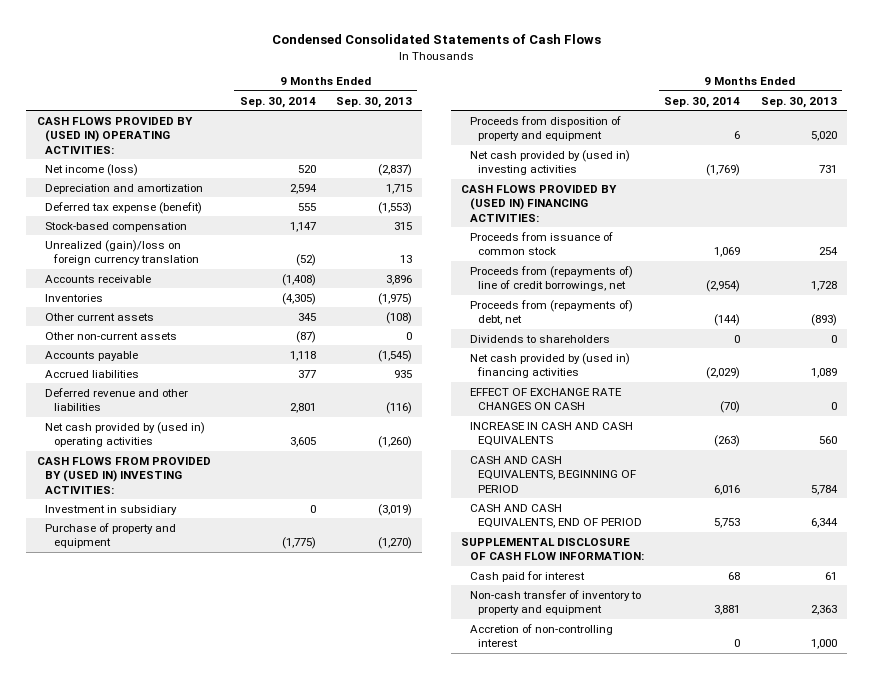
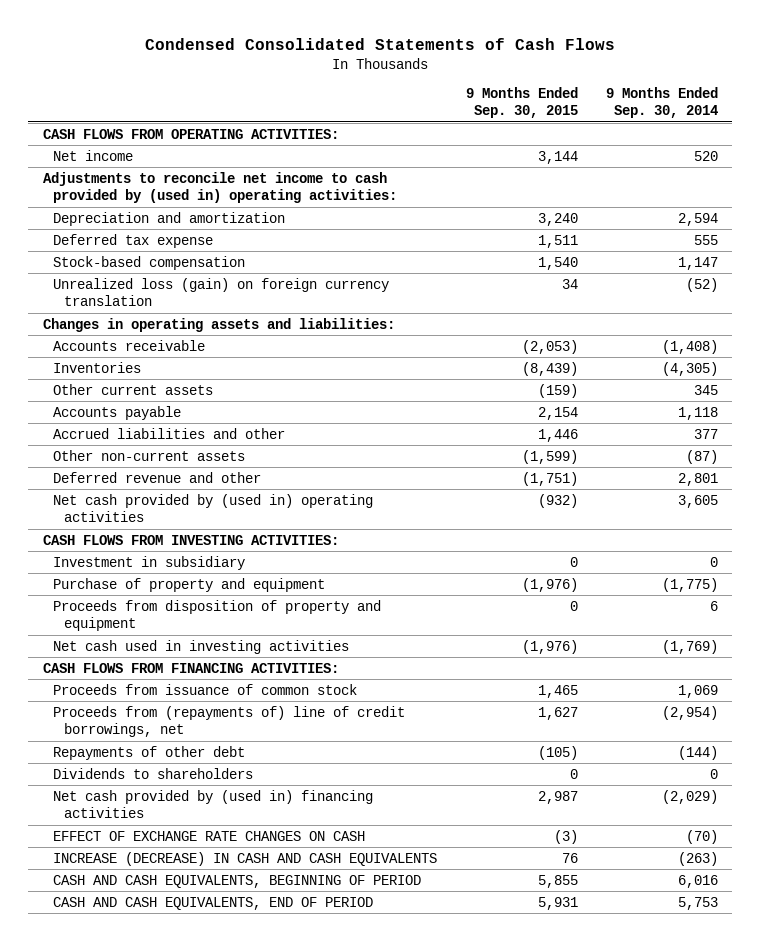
- | 9 Months Ended Sep. 30, 2014 | 9 Months Ended Sep. 30, 2013
+ | 9 Months Ended Sep. 30, 2015 | 9 Months Ended Sep. 30, 2014
- CASH FLOWS PROVIDED BY (USED IN) OPERATING ACTIVITIES:
- Net income (loss) | 520 | (2,837)
+ CASH FLOWS FROM OPERATING ACTIVITIES:
+ Net income | 3,144 | 520
+ Adjustments to reconcile net income to cash provided by (used in) operating activities:
- Deferred tax expense (benefit) | 555 | (1,553)
+ Deferred tax expense | 1,511 | 555
- Unrealized (gain)/loss on foreign currency translation | (52) | 13
+ Unrealized loss (gain) on foreign currency translation | 34 | (52)
+ Changes in operating assets and liabilities:
- Accrued liabilities | 377 | 935
- Deferred revenue and other liabilities | 2,801 | (116)
+ Accrued liabilities and other | 1,446 | 377
moved down: Other non-current assets | (1,599) | (87)
+ Deferred revenue and other | (1,751) | 2,801
- CASH FLOWS FROM PROVIDED BY (USED IN) INVESTING ACTIVITIES:
+ CASH FLOWS FROM INVESTING ACTIVITIES:
- Net cash provided by (used in) investing activities | (1,769) | 731
- CASH FLOWS PROVIDED BY (USED IN) FINANCING ACTIVITIES:
+ Net cash used in investing activities | (1,976) | (1,769)
+ CASH FLOWS FROM FINANCING ACTIVITIES:
- Proceeds from (repayments of) debt, net | (144) | (893)
+ Repayments of other debt | (105) | (144)
- INCREASE IN CASH AND CASH EQUIVALENTS | (263) | 560
+ INCREASE (DECREASE) IN CASH AND CASH EQUIVALENTS | 76 | (263)
- SUPPLEMENTAL DISCLOSURE OF CASH FLOW INFORMATION:
- Cash paid for interest | 68 | 61
- Non-cash transfer of inventory to property and equipment | 3,881 | 2,363
- Accretion of non-controlling interest | 0 | 1,000

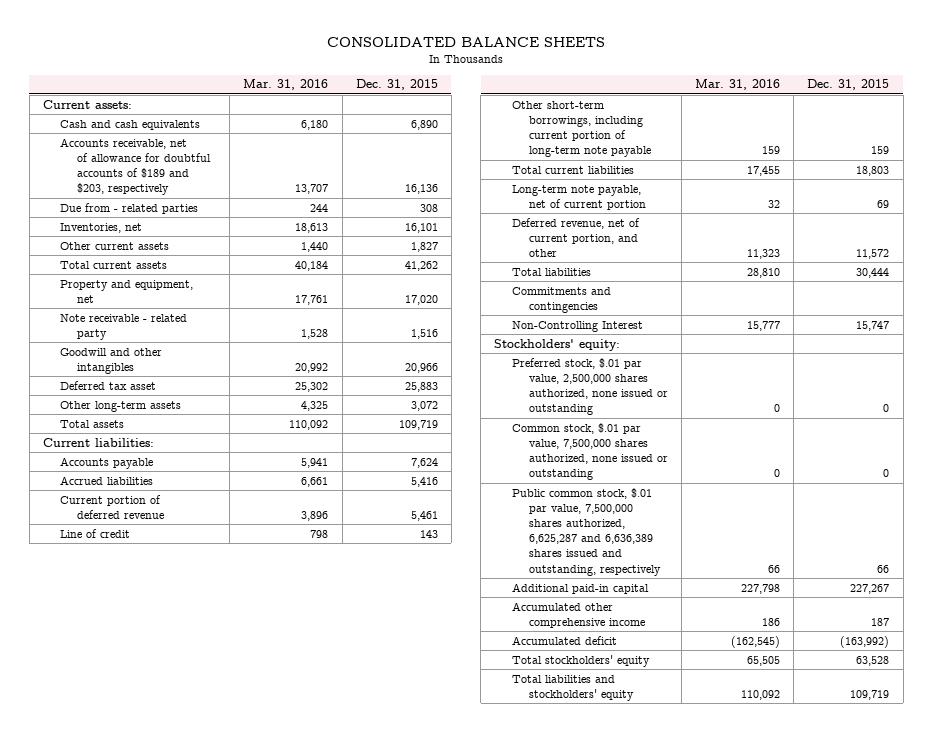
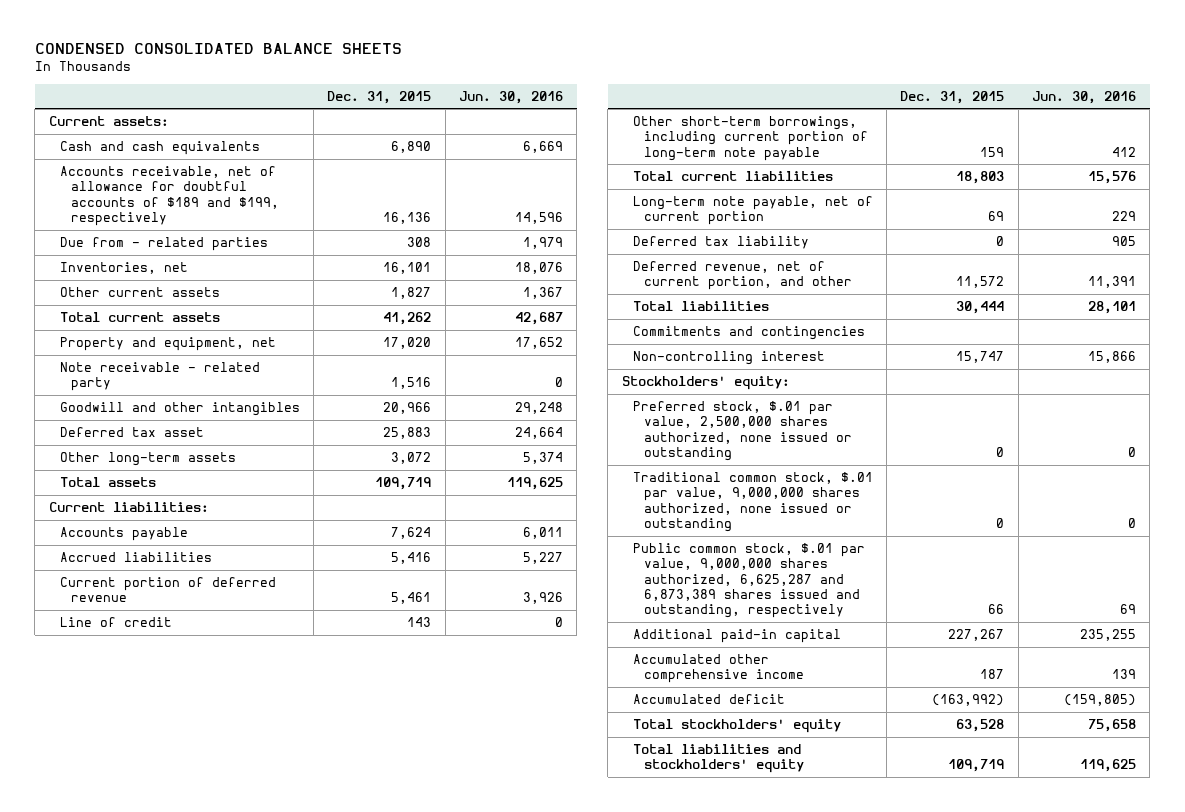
- CONSOLIDATED BALANCE SHEETS
+ CONDENSED CONSOLIDATED BALANCE SHEETS
- | Mar. 31, 2016 | Dec. 31, 2015
+ | Dec. 31, 2015 | Jun. 30, 2016
- Accounts receivable, net of allowance for doubtful accounts of $189 and $203, respectively | 13,707 | 16,136
+ Accounts receivable, net of allowance for doubtful accounts of $189 and $199, respectively | 16,136 | 14,596
+ Deferred tax liability | 0 | 905
- Non-Controlling Interest | 15,777 | 15,747
+ Non-controlling interest | 15,747 | 15,866
- Common stock, $.01 par value, 7,500,000 shares authorized, none issued or outstanding | 0 | 0
- Public common stock, $.01 par value, 7,500,000 shares authorized, 6,625,287 and 6,636,389 shares issued and outstanding, respectively | 66 | 66
+ Traditional common stock, $.01 par value, 9,000,000 shares authorized, none issued or outstanding | 0 | 0
+ Public common stock, $.01 par value, 9,000,000 shares authorized, 6,625,287 and 6,873,389 shares issued and outstanding, respectively | 66 | 69

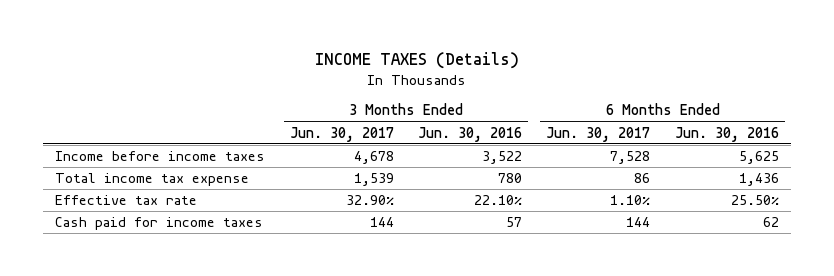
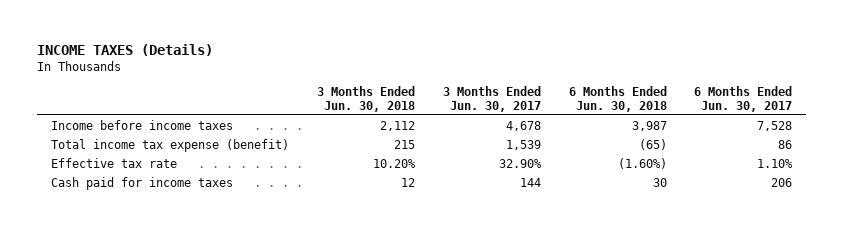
- | 3 Months Ended Jun. 30, 2017 | 3 Months Ended Jun. 30, 2016 | 6 Months Ended Jun. 30, 2017 | 6 Months Ended Jun. 30, 2016
+ | 3 Months Ended Jun. 30, 2018 | 3 Months Ended Jun. 30, 2017 | 6 Months Ended Jun. 30, 2018 | 6 Months Ended Jun. 30, 2017
- Total income tax expense | 1,539 | 780 | 86 | 1,436
+ Total income tax expense (benefit) | 215 | 1,539 | (65) | 86
- Cash paid for income taxes | 144 | 57 | 144 | 62
+ Cash paid for income taxes | 12 | 144 | 30 | 206

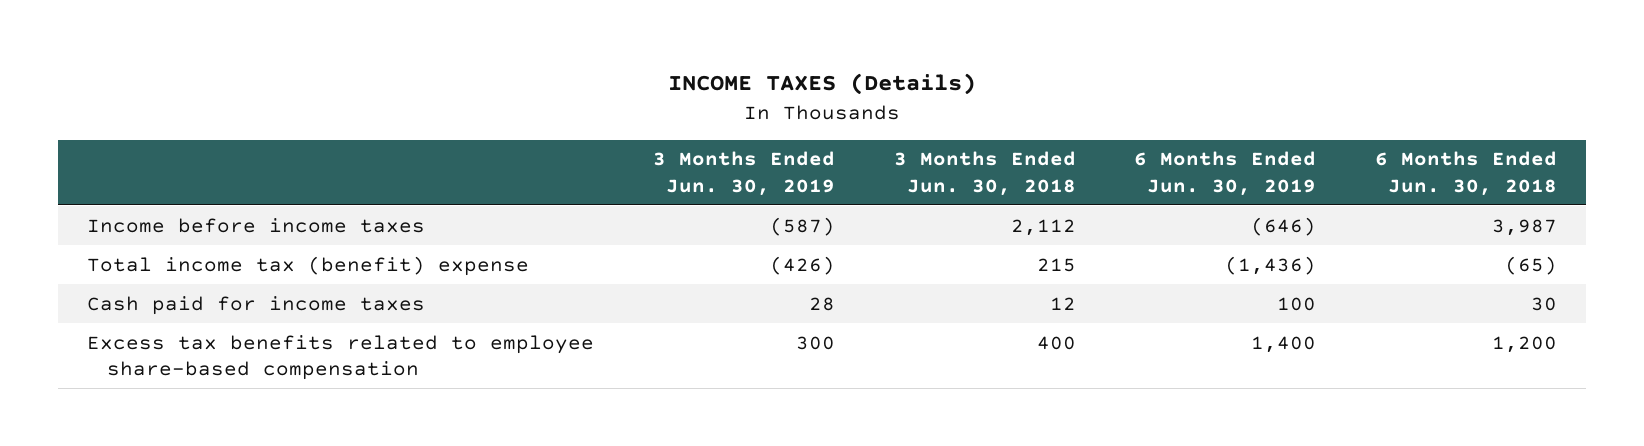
- | 3 Months Ended Jun. 30, 2018 | 3 Months Ended Jun. 30, 2017 | 6 Months Ended Jun. 30, 2018 | 6 Months Ended Jun. 30, 2017
+ | 3 Months Ended Jun. 30, 2019 | 3 Months Ended Jun. 30, 2018 | 6 Months Ended Jun. 30, 2019 | 6 Months Ended Jun. 30, 2018
- Total income tax expense (benefit) | 215 | 1,539 | (65) | 86
- Effective tax rate | 10.20% | 32.90% | (1.60%) | 1.10%
+ Total income tax (benefit) expense | (426) | 215 | (1,436) | (65)
+ Excess tax benefits related to employee share-based compensation | 300 | 400 | 1,400 | 1,200

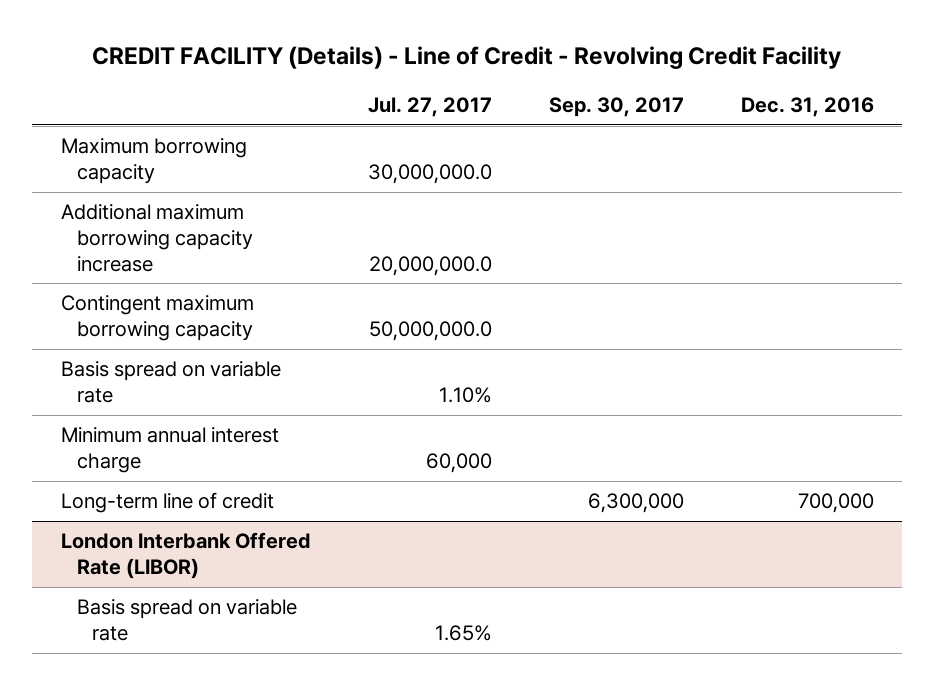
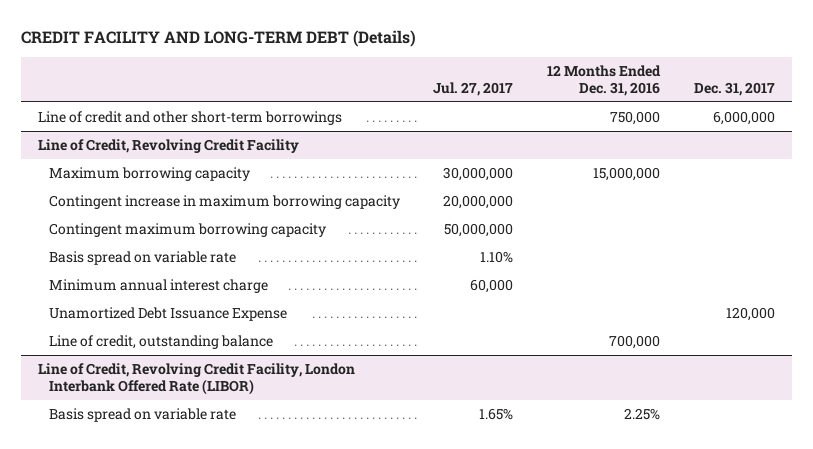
- CREDIT FACILITY (Details) - Line of Credit - Revolving Credit Facility
+ CREDIT FACILITY AND LONG-TERM DEBT (Details)
- | Jul. 27, 2017 | Sep. 30, 2017 | Dec. 31, 2016
+ | Jul. 27, 2017 | 12 Months Ended Dec. 31, 2016 | Dec. 31, 2017
- Maximum borrowing capacity | 30,000,000.0 | |
- Additional maximum borrowing capacity increase | 20,000,000.0 | |
- Contingent maximum borrowing capacity | 50,000,000.0 | |
+ Line of credit and other short-term borrowings | | 750,000 | 6,000,000
+ Line of Credit, Revolving Credit Facility
+ Maximum borrowing capacity | 30,000,000 | 15,000,000 |
+ Contingent increase in maximum borrowing capacity | 20,000,000 | |
+ Contingent maximum borrowing capacity | 50,000,000 | |
- Long-term line of credit | | 6,300,000 | 700,000
- London Interbank Offered Rate (LIBOR)
+ Unamortized Debt Issuance Expense | | | 120,000
+ Line of credit, outstanding balance | | 700,000 |
+ Line of Credit, Revolving Credit Facility, London Interbank Offered Rate (LIBOR)

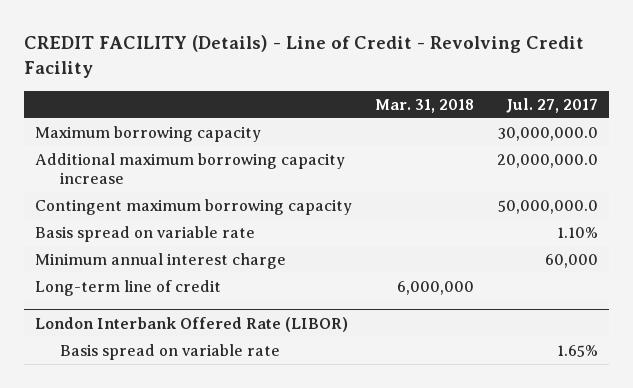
- CREDIT FACILITY AND LONG-TERM DEBT (Details)
+ CREDIT FACILITY (Details) - Line of Credit - Revolving Credit Facility
- | Jul. 27, 2017 | 12 Months Ended Dec. 31, 2016 | Dec. 31, 2017
+ | Mar. 31, 2018 | Jul. 27, 2017
- Line of credit and other short-term borrowings | | 750,000 | 6,000,000
- Line of Credit, Revolving Credit Facility
- Maximum borrowing capacity | 30,000,000 | 15,000,000 |
- Contingent increase in maximum borrowing capacity | 20,000,000 | |
- Contingent maximum borrowing capacity | 50,000,000 | |
+ Maximum borrowing capacity | | 30,000,000.0
+ Additional maximum borrowing capacity increase | | 20,000,000.0
+ Contingent maximum borrowing capacity | | 50,000,000.0
- Unamortized Debt Issuance Expense | | | 120,000
- Line of credit, outstanding balance | | 700,000 |
- Line of Credit, Revolving Credit Facility, London Interbank Offered Rate (LIBOR)
+ Long-term line of credit | 6,000,000 |
+ London Interbank Offered Rate (LIBOR)

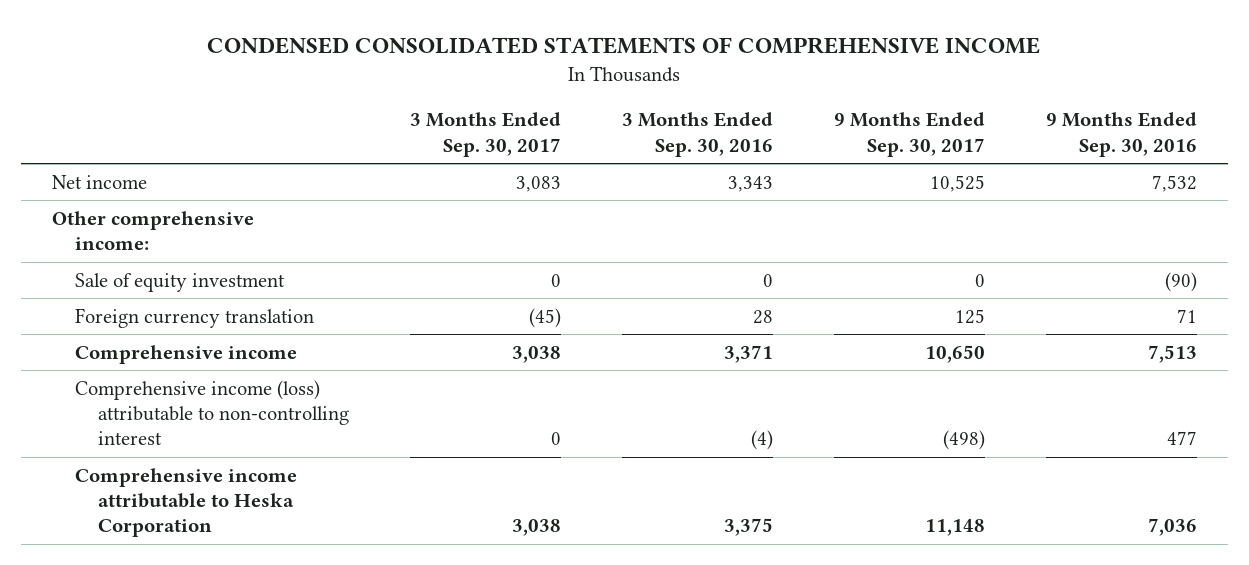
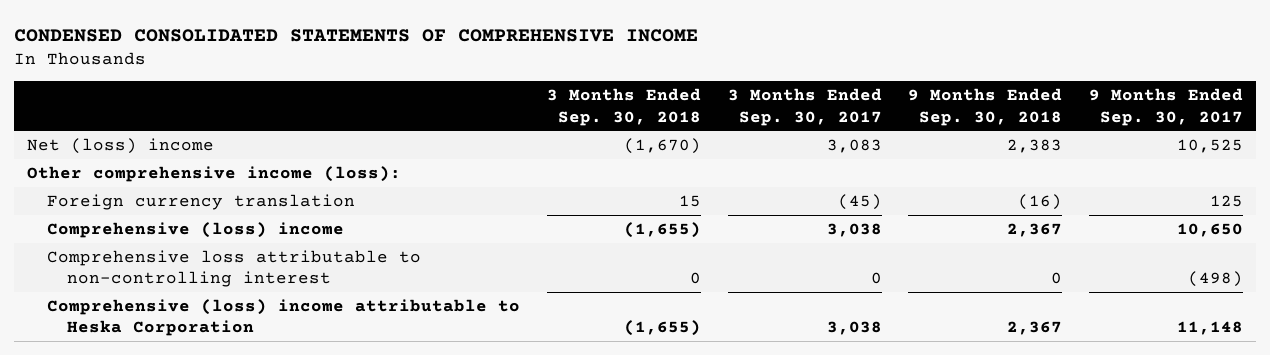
- | 3 Months Ended Sep. 30, 2017 | 3 Months Ended Sep. 30, 2016 | 9 Months Ended Sep. 30, 2017 | 9 Months Ended Sep. 30, 2016
+ | 3 Months Ended Sep. 30, 2018 | 3 Months Ended Sep. 30, 2017 | 9 Months Ended Sep. 30, 2018 | 9 Months Ended Sep. 30, 2017
- Net income | 3,083 | 3,343 | 10,525 | 7,532
- Other comprehensive income:
- Sale of equity investment | 0 | 0 | 0 | (90)
+ Net (loss) income | (1,670) | 3,083 | 2,383 | 10,525
+ Other comprehensive income (loss):
- Comprehensive income | 3,038 | 3,371 | 10,650 | 7,513
- Comprehensive income (loss) attributable to non-controlling interest | 0 | (4) | (498) | 477
- Comprehensive income attributable to Heska Corporation | 3,038 | 3,375 | 11,148 | 7,036
+ Comprehensive (loss) income | (1,655) | 3,038 | 2,367 | 10,650
+ Comprehensive loss attributable to non-controlling interest | 0 | 0 | 0 | (498)
+ Comprehensive (loss) income attributable to Heska Corporation | (1,655) | 3,038 | 2,367 | 11,148

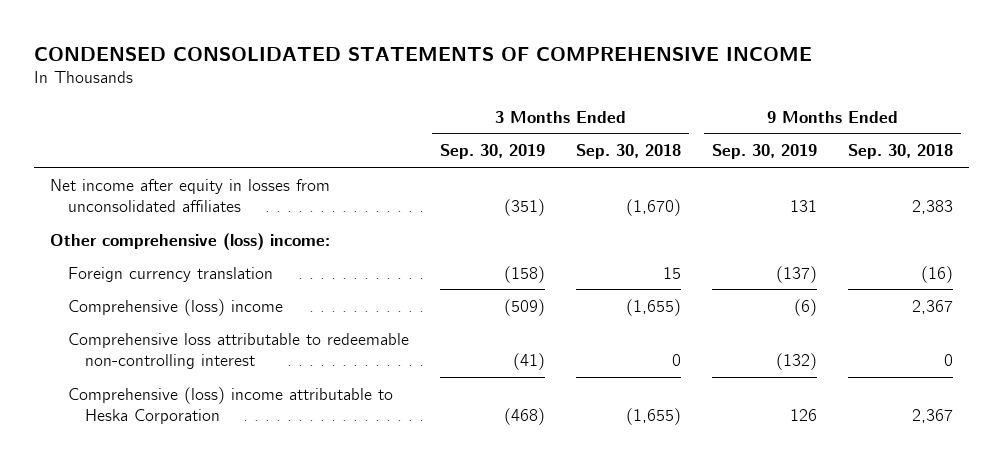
- | 3 Months Ended Sep. 30, 2018 | 3 Months Ended Sep. 30, 2017 | 9 Months Ended Sep. 30, 2018 | 9 Months Ended Sep. 30, 2017
+ | 3 Months Ended Sep. 30, 2019 | 3 Months Ended Sep. 30, 2018 | 9 Months Ended Sep. 30, 2019 | 9 Months Ended Sep. 30, 2018
- Net (loss) income | (1,670) | 3,083 | 2,383 | 10,525
- Other comprehensive income (loss):
+ Net income after equity in losses from unconsolidated affiliates | (351) | (1,670) | 131 | 2,383
+ Other comprehensive (loss) income:
- Comprehensive loss attributable to non-controlling interest | 0 | 0 | 0 | (498)
+ Comprehensive loss attributable to redeemable non-controlling interest | (41) | 0 | (132) | 0

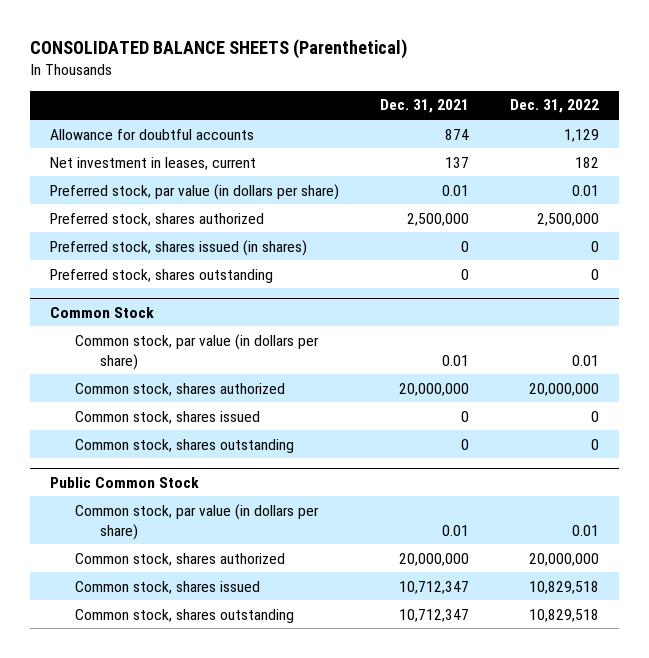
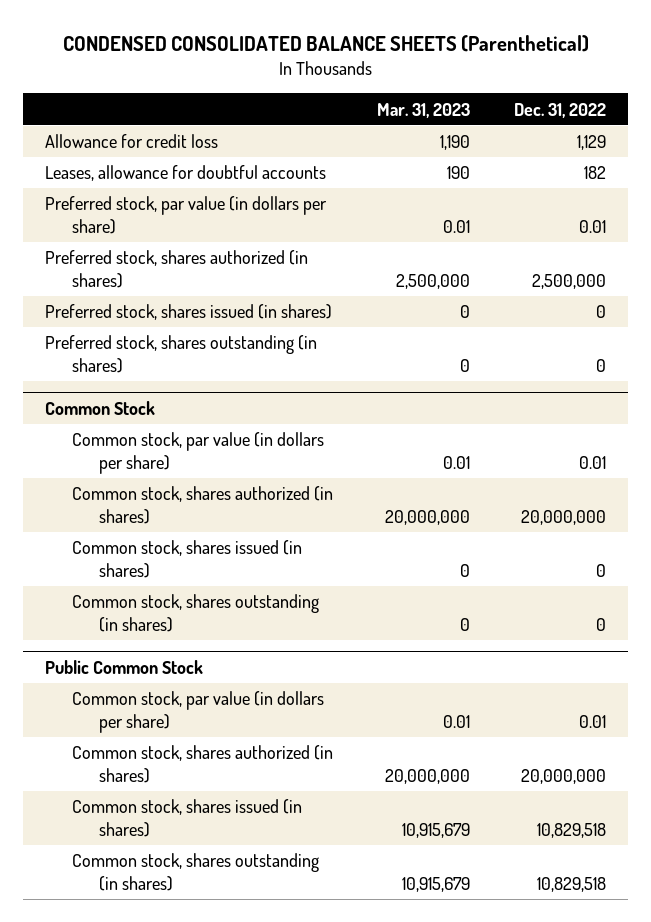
- CONSOLIDATED BALANCE SHEETS (Parenthetical)
+ CONDENSED CONSOLIDATED BALANCE SHEETS (Parenthetical)
- | Dec. 31, 2021 | Dec. 31, 2022
+ | Mar. 31, 2023 | Dec. 31, 2022
- Allowance for doubtful accounts | 874 | 1,129
- Net investment in leases, current | 137 | 182
+ Allowance for credit loss | 1,190 | 1,129
+ Leases, allowance for doubtful accounts | 190 | 182
- Preferred stock, shares authorized | 2,500,000 | 2,500,000
+ Preferred stock, shares authorized (in shares) | 2,500,000 | 2,500,000
- Preferred stock, shares outstanding | 0 | 0
+ Preferred stock, shares outstanding (in shares) | 0 | 0
@ Common Stock
- Common stock, shares authorized | 20,000,000 | 20,000,000
- Common stock, shares issued | 0 | 0
- Common stock, shares outstanding | 0 | 0
+ Common stock, shares authorized (in shares) | 20,000,000 | 20,000,000
+ Common stock, shares issued (in shares) | 0 | 0
+ Common stock, shares outstanding (in shares) | 0 | 0
@ Public Common Stock
- Common stock, shares authorized | 20,000,000 | 20,000,000
- Common stock, shares issued | 10,712,347 | 10,829,518
- Common stock, shares outstanding | 10,712,347 | 10,829,518
+ Common stock, shares authorized (in shares) | 20,000,000 | 20,000,000
+ Common stock, shares issued (in shares) | 10,915,679 | 10,829,518
+ Common stock, shares outstanding (in shares) | 10,915,679 | 10,829,518

